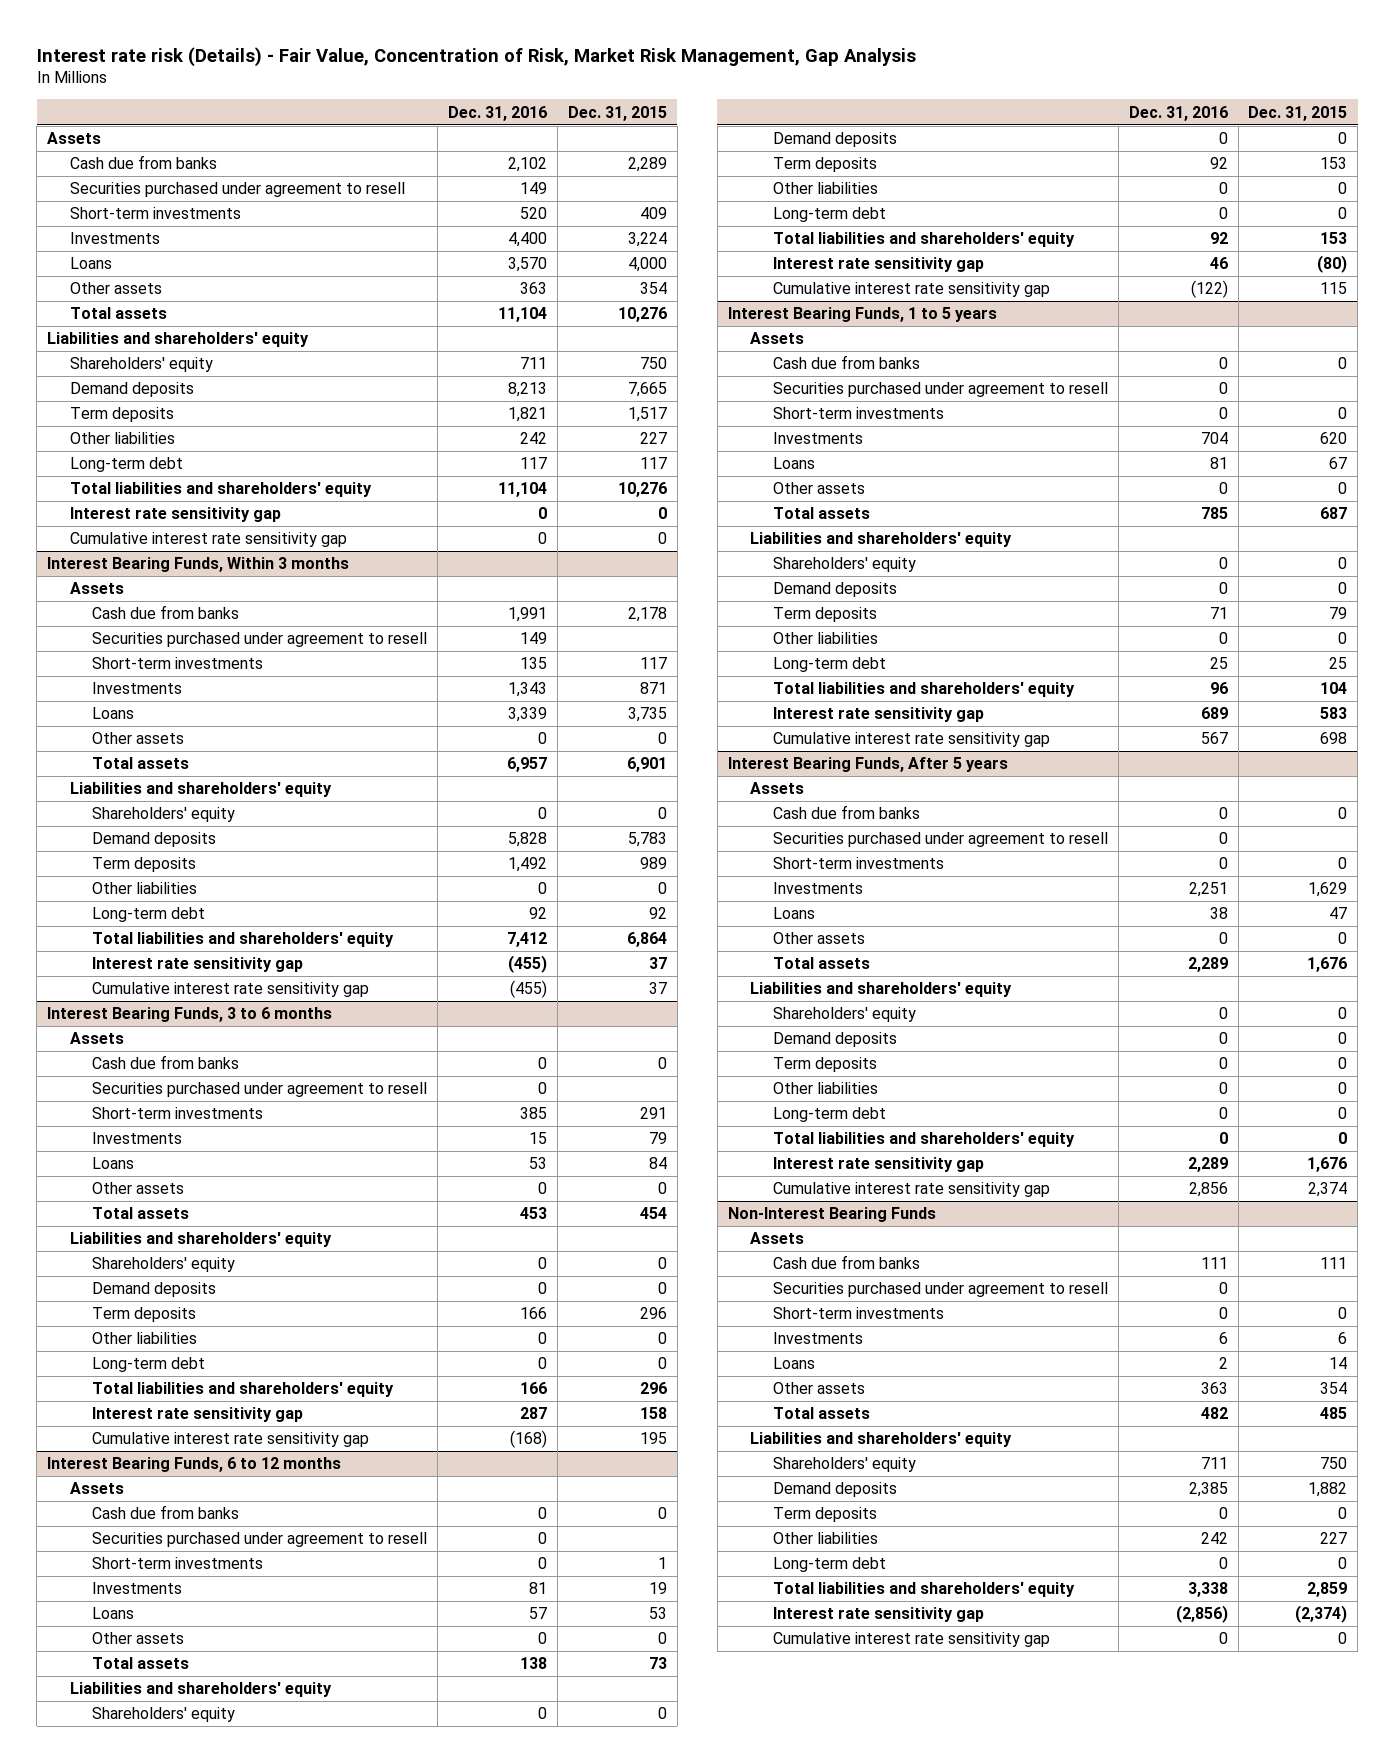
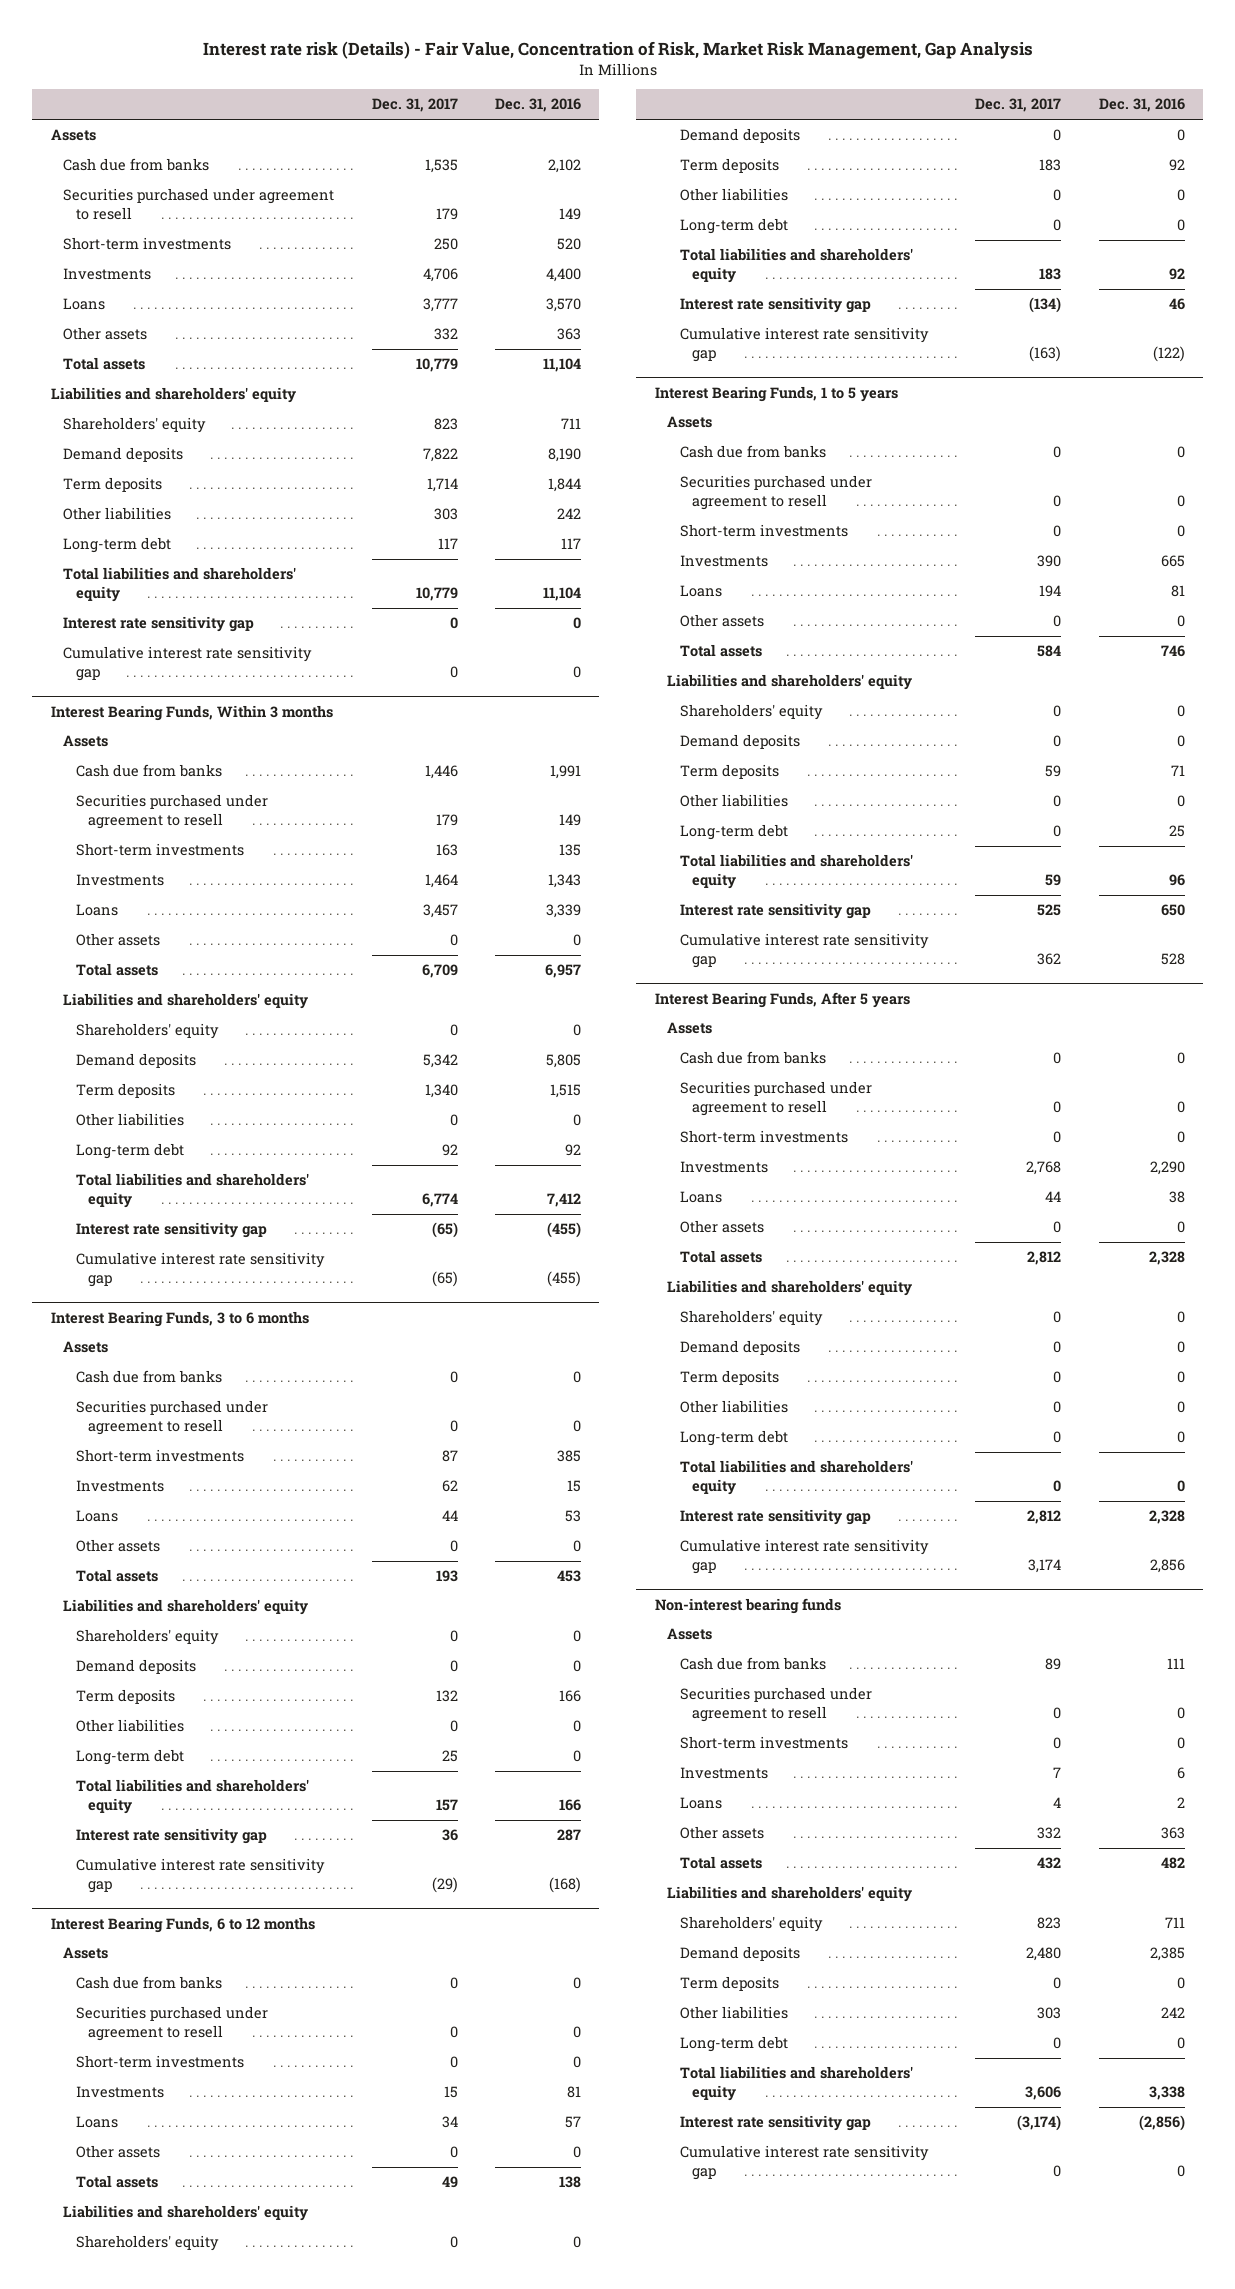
- | Dec. 31, 2016 | Dec. 31, 2015
+ | Dec. 31, 2017 | Dec. 31, 2016
- Demand deposits | 8,213 | 7,665
- Term deposits | 1,821 | 1,517
+ Demand deposits | 7,822 | 8,190
+ Term deposits | 1,714 | 1,844
@ Interest Bearing Funds, Within 3 months
- Demand deposits | 5,828 | 5,783
- Term deposits | 1,492 | 989
+ Demand deposits | 5,342 | 5,805
+ Term deposits | 1,340 | 1,515
@ Interest Bearing Funds, 1 to 5 years
- Investments | 704 | 620
+ Investments | 390 | 665
- Total assets | 785 | 687
+ Total assets | 584 | 746
- Interest rate sensitivity gap | 689 | 583
- Cumulative interest rate sensitivity gap | 567 | 698
+ Interest rate sensitivity gap | 525 | 650
+ Cumulative interest rate sensitivity gap | 362 | 528
@ Interest Bearing Funds, After 5 years
- Investments | 2,251 | 1,629
+ Investments | 2,768 | 2,290
- Total assets | 2,289 | 1,676
+ Total assets | 2,812 | 2,328
- Interest rate sensitivity gap | 2,289 | 1,676
+ Interest rate sensitivity gap | 2,812 | 2,328
- Non-Interest Bearing Funds
+ Non-interest bearing funds

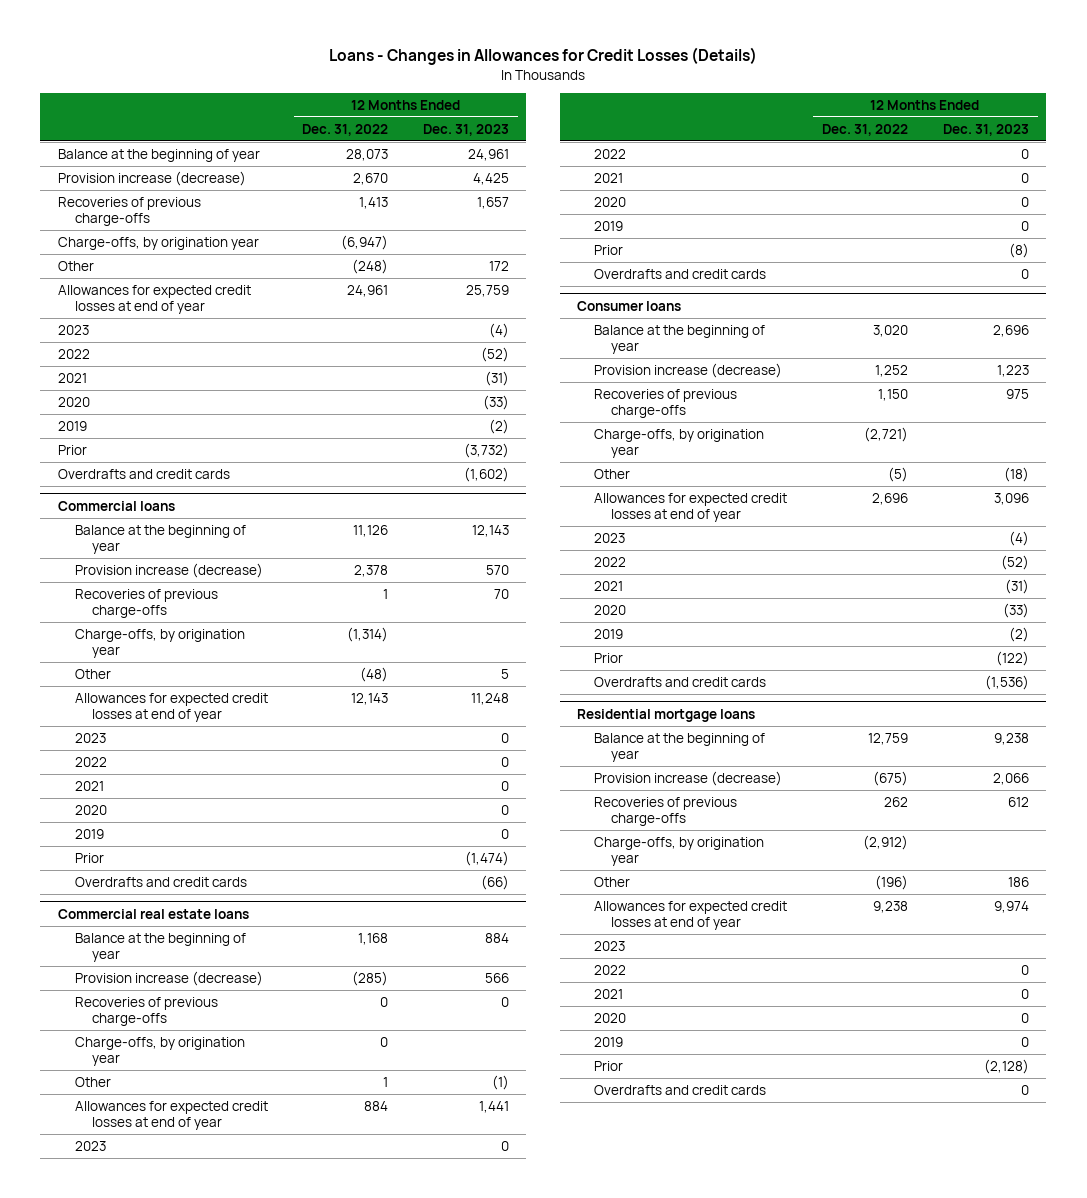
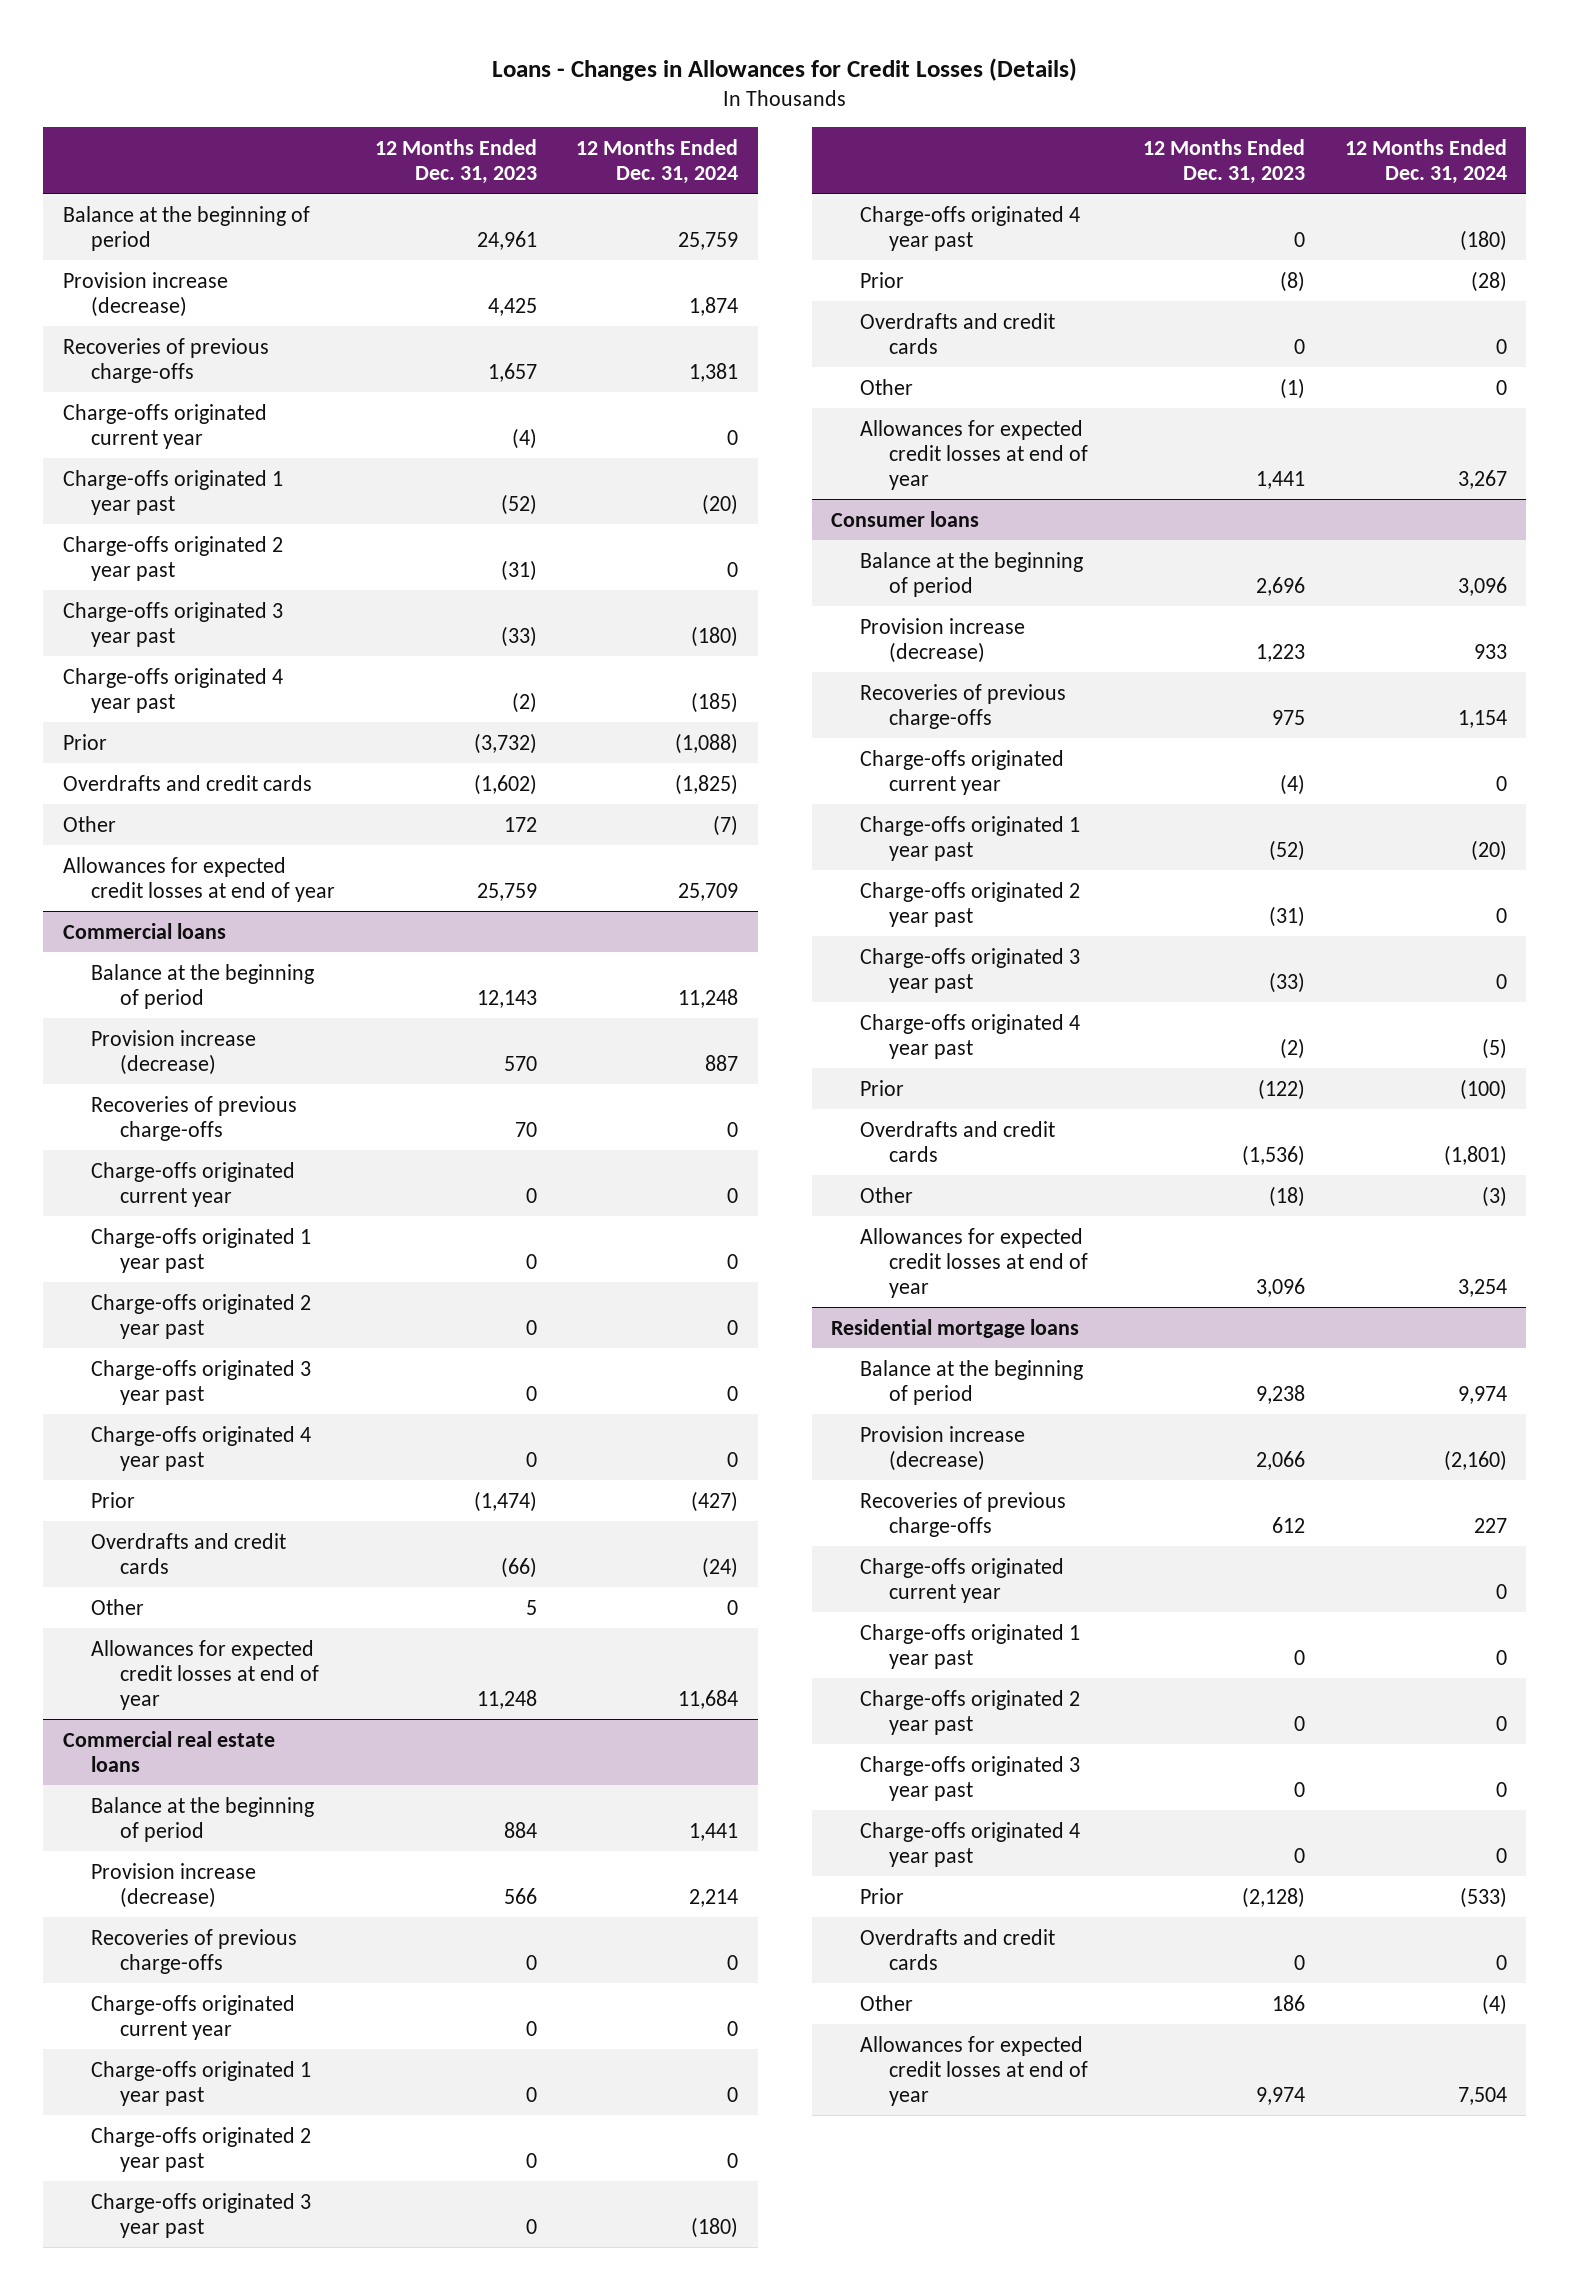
- | 12 Months Ended Dec. 31, 2022 | 12 Months Ended Dec. 31, 2023
+ | 12 Months Ended Dec. 31, 2023 | 12 Months Ended Dec. 31, 2024
- Balance at the beginning of year | 28,073 | 24,961
+ Balance at the beginning of period | 24,961 | 25,759
- Charge-offs, by origination year | (6,947) |
- 2023 | | (4)
- 2022 | | (52)
- 2021 | | (31)
- 2020 | | (33)
- 2019 | | (2)
+ Charge-offs originated current year | (4) | 0
+ Charge-offs originated 1 year past | (52) | (20)
+ Charge-offs originated 2 year past | (31) | 0
+ Charge-offs originated 3 year past | (33) | (180)
+ Charge-offs originated 4 year past | (2) | (185)
moved down: Other | 172 | (7)
moved down: Allowances for expected credit losses at end of year | 25,759 | 25,709
@ Commercial loans
- Balance at the beginning of year | 11,126 | 12,143
+ Balance at the beginning of period | 12,143 | 11,248
- Charge-offs, by origination year | (1,314) |
- 2023 | | 0
- 2022 | | 0
- 2021 | | 0
- 2020 | | 0
- 2019 | | 0
+ Charge-offs originated current year | 0 | 0
+ Charge-offs originated 1 year past | 0 | 0
+ Charge-offs originated 2 year past | 0 | 0
+ Charge-offs originated 3 year past | 0 | 0
+ Charge-offs originated 4 year past | 0 | 0
moved down: Other | 5 | 0
moved down: Allowances for expected credit losses at end of year | 11,248 | 11,684
@ Commercial real estate loans
- Balance at the beginning of year | 1,168 | 884
+ Balance at the beginning of period | 884 | 1,441
- Charge-offs, by origination year | 0 |
- 2023 | | 0
- 2022 | | 0
- 2021 | | 0
- 2020 | | 0
- 2019 | | 0
+ Charge-offs originated current year | 0 | 0
+ Charge-offs originated 1 year past | 0 | 0
+ Charge-offs originated 2 year past | 0 | 0
+ Charge-offs originated 3 year past | 0 | (180)
+ Charge-offs originated 4 year past | 0 | (180)
moved down: Other | (1) | 0
moved down: Allowances for expected credit losses at end of year | 1,441 | 3,267
@ Consumer loans
- Balance at the beginning of year | 3,020 | 2,696
+ Balance at the beginning of period | 2,696 | 3,096
- Charge-offs, by origination year | (2,721) |
- 2023 | | (4)
- 2022 | | (52)
- 2021 | | (31)
- 2020 | | (33)
- 2019 | | (2)
+ Charge-offs originated current year | (4) | 0
+ Charge-offs originated 1 year past | (52) | (20)
+ Charge-offs originated 2 year past | (31) | 0
+ Charge-offs originated 3 year past | (33) | 0
+ Charge-offs originated 4 year past | (2) | (5)
moved down: Other | (18) | (3)
moved down: Allowances for expected credit losses at end of year | 3,096 | 3,254
@ Residential mortgage loans
- Balance at the beginning of year | 12,759 | 9,238
+ Balance at the beginning of period | 9,238 | 9,974
- Charge-offs, by origination year | (2,912) |
- 2023
- 2022 | | 0
- 2021 | | 0
- 2020 | | 0
- 2019 | | 0
+ Charge-offs originated current year | | 0
+ Charge-offs originated 1 year past | 0 | 0
+ Charge-offs originated 2 year past | 0 | 0
+ Charge-offs originated 3 year past | 0 | 0
+ Charge-offs originated 4 year past | 0 | 0
moved down: Other | 186 | (4)
moved down: Allowances for expected credit losses at end of year | 9,974 | 7,504

